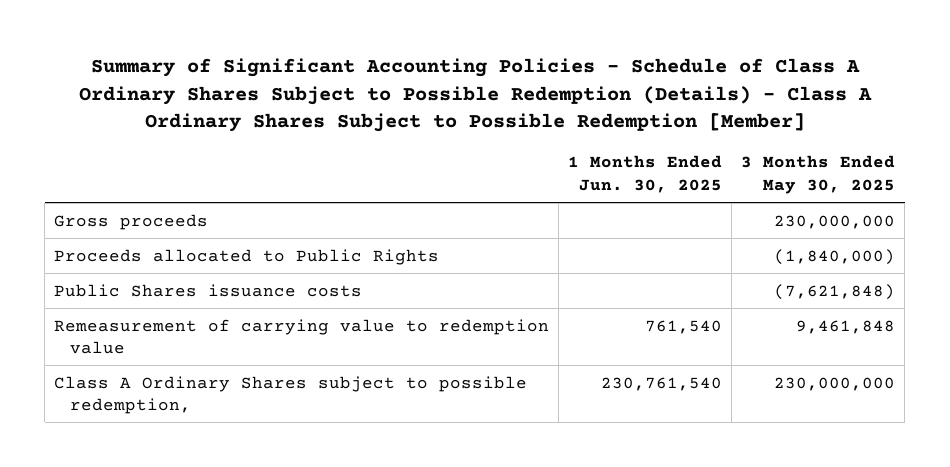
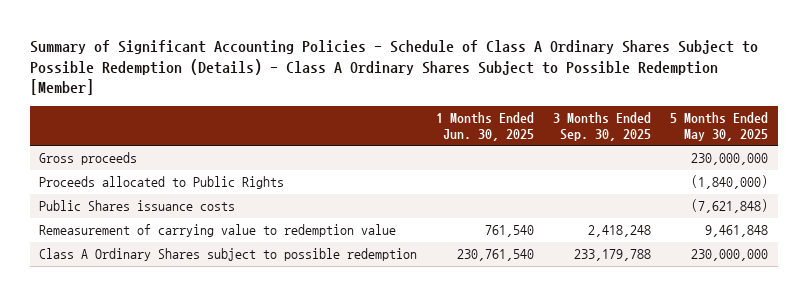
- | 1 Months Ended Jun. 30, 2025 | 3 Months Ended May 30, 2025
+ | 1 Months Ended Jun. 30, 2025 | 3 Months Ended Sep. 30, 2025 | 5 Months Ended May 30, 2025
- Class A Ordinary Shares subject to possible redemption, | 230,761,540 | 230,000,000
+ Class A Ordinary Shares subject to possible redemption | 230,761,540 | 233,179,788 | 230,000,000

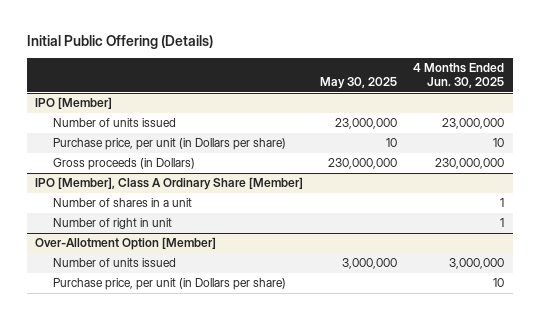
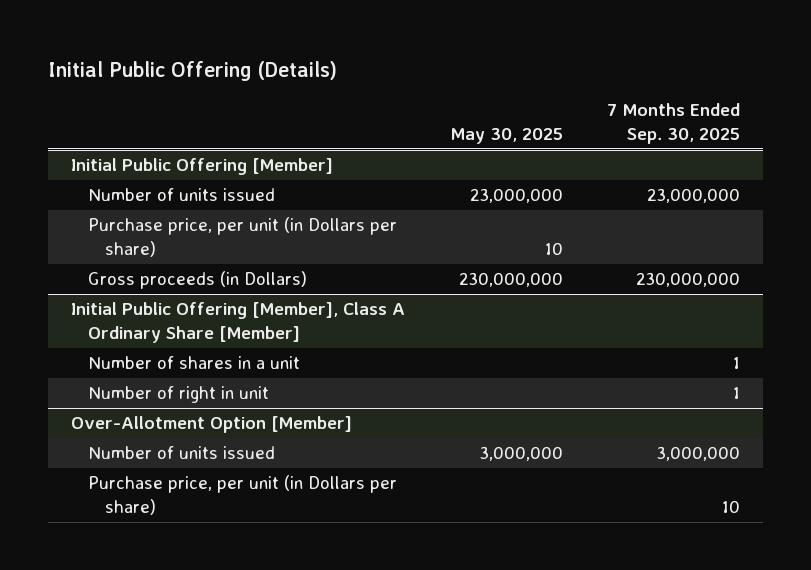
- | May 30, 2025 | 4 Months Ended Jun. 30, 2025
+ | May 30, 2025 | 7 Months Ended Sep. 30, 2025
- IPO [Member]
+ Initial Public Offering [Member]
- IPO [Member], Class A Ordinary Share [Member]
+ Initial Public Offering [Member], Class A Ordinary Share [Member]

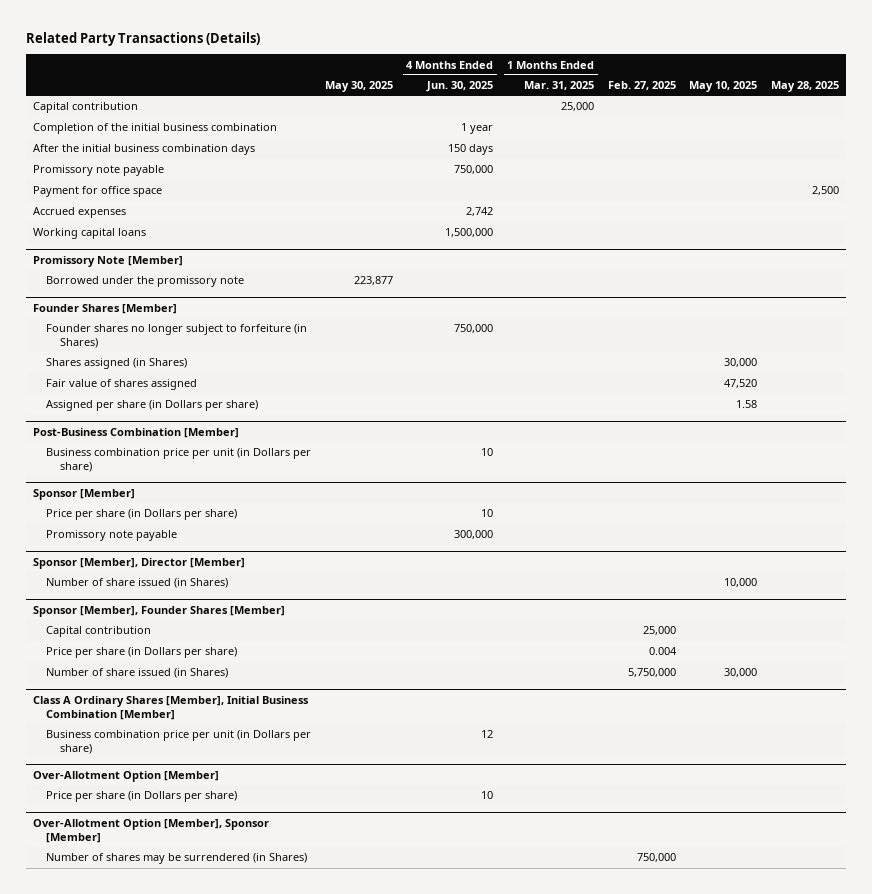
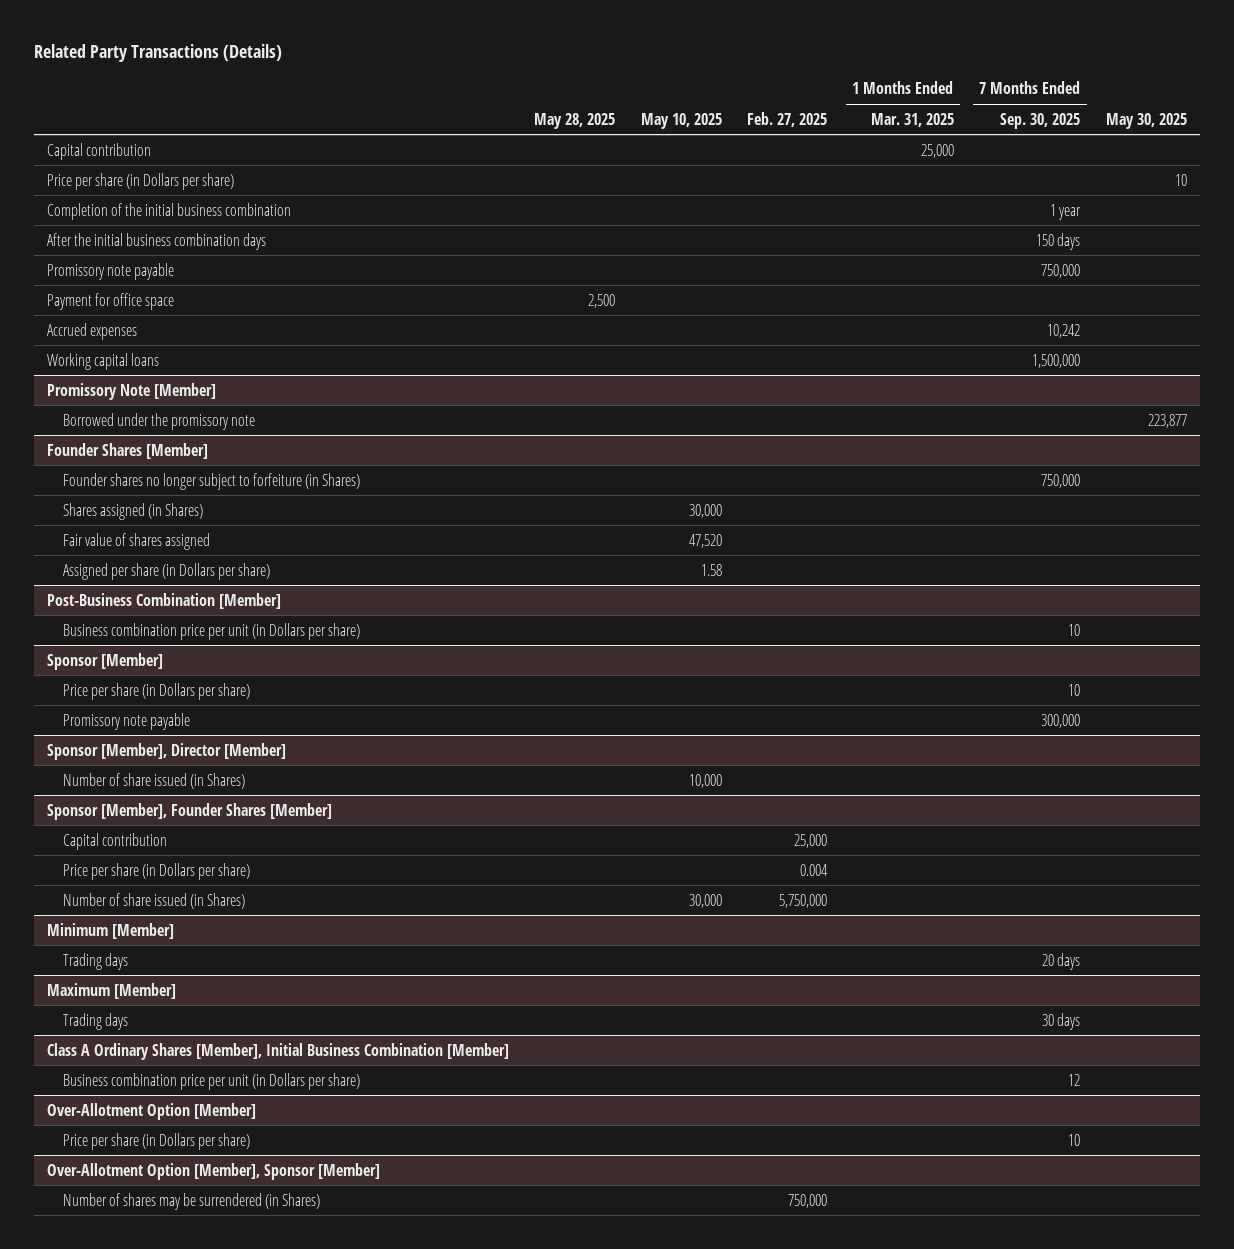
- | May 30, 2025 | 4 Months Ended Jun. 30, 2025 | 1 Months Ended Mar. 31, 2025 | Feb. 27, 2025 | May 10, 2025 | May 28, 2025
+ | May 28, 2025 | May 10, 2025 | Feb. 27, 2025 | 1 Months Ended Mar. 31, 2025 | 7 Months Ended Sep. 30, 2025 | May 30, 2025
+ Price per share (in Dollars per share) | | | | | | 10
+ Minimum [Member]
+ Trading days | | | | | 20 days |
+ Maximum [Member]
+ Trading days | | | | | 30 days |

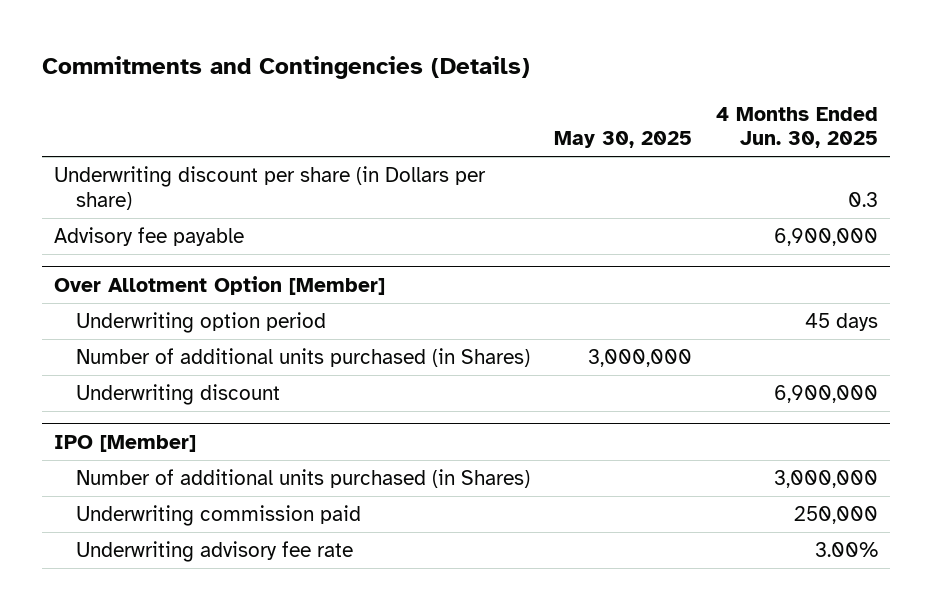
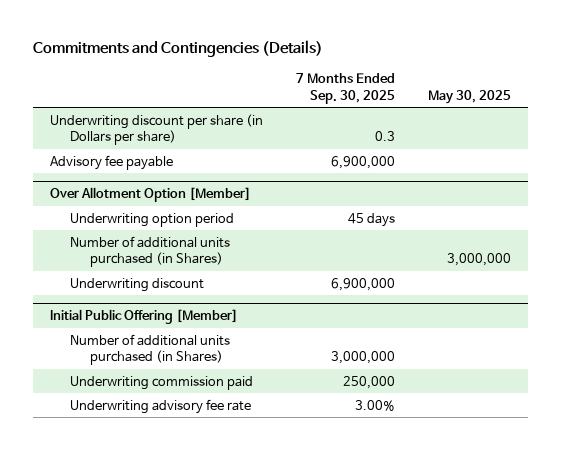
- | May 30, 2025 | 4 Months Ended Jun. 30, 2025
+ | 7 Months Ended Sep. 30, 2025 | May 30, 2025
- IPO [Member]
+ Initial Public Offering [Member]

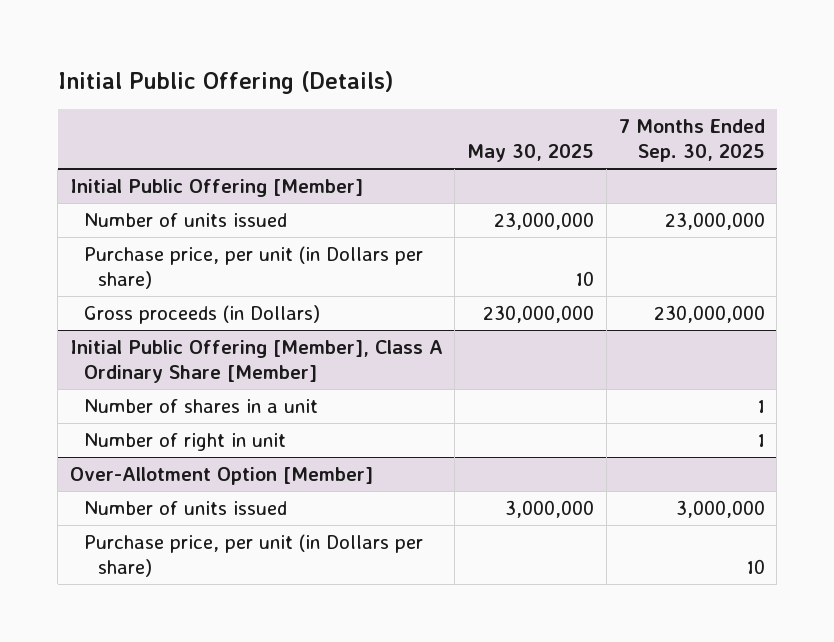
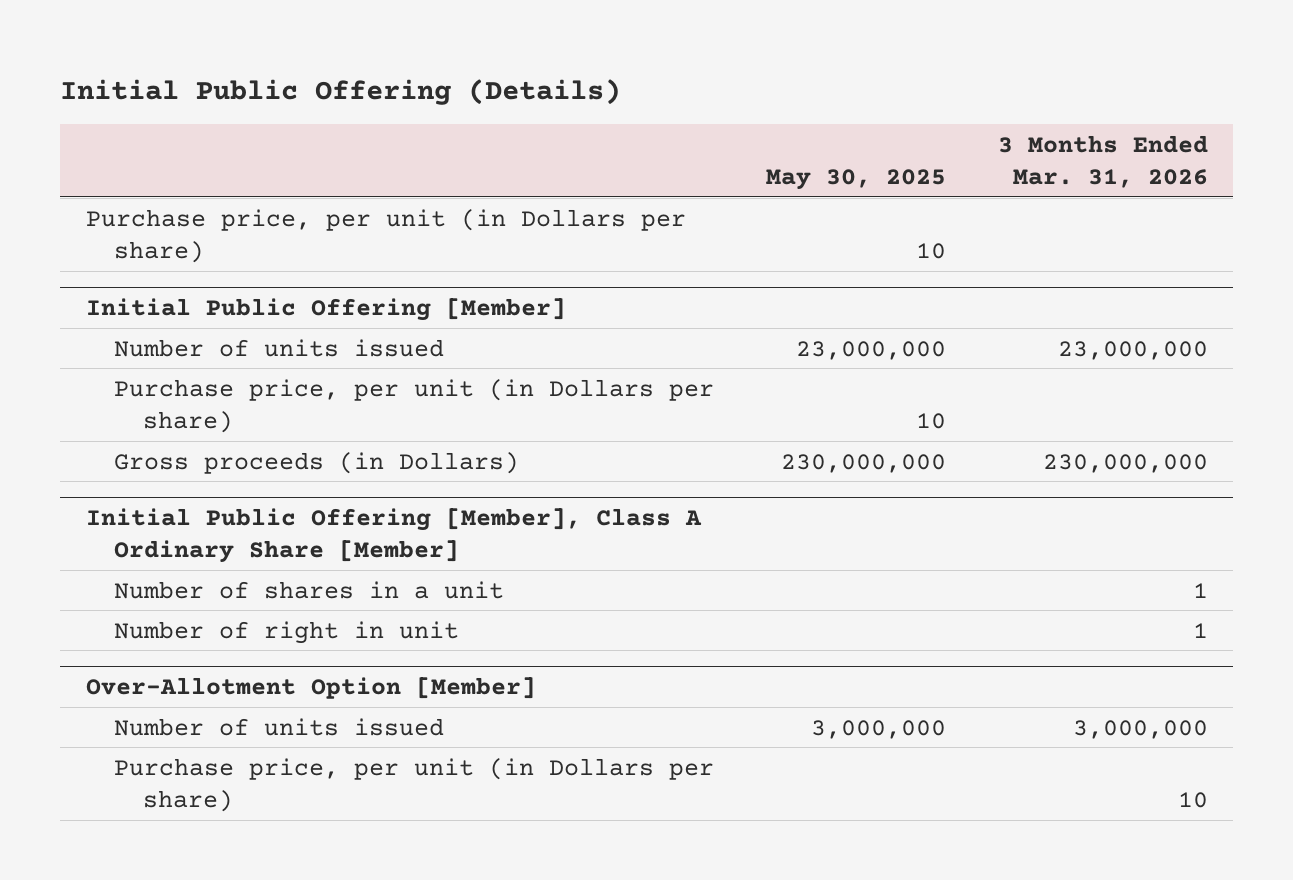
- | May 30, 2025 | 7 Months Ended Sep. 30, 2025
+ | May 30, 2025 | 3 Months Ended Mar. 31, 2026
+ Purchase price, per unit (in Dollars per share) | 10 |

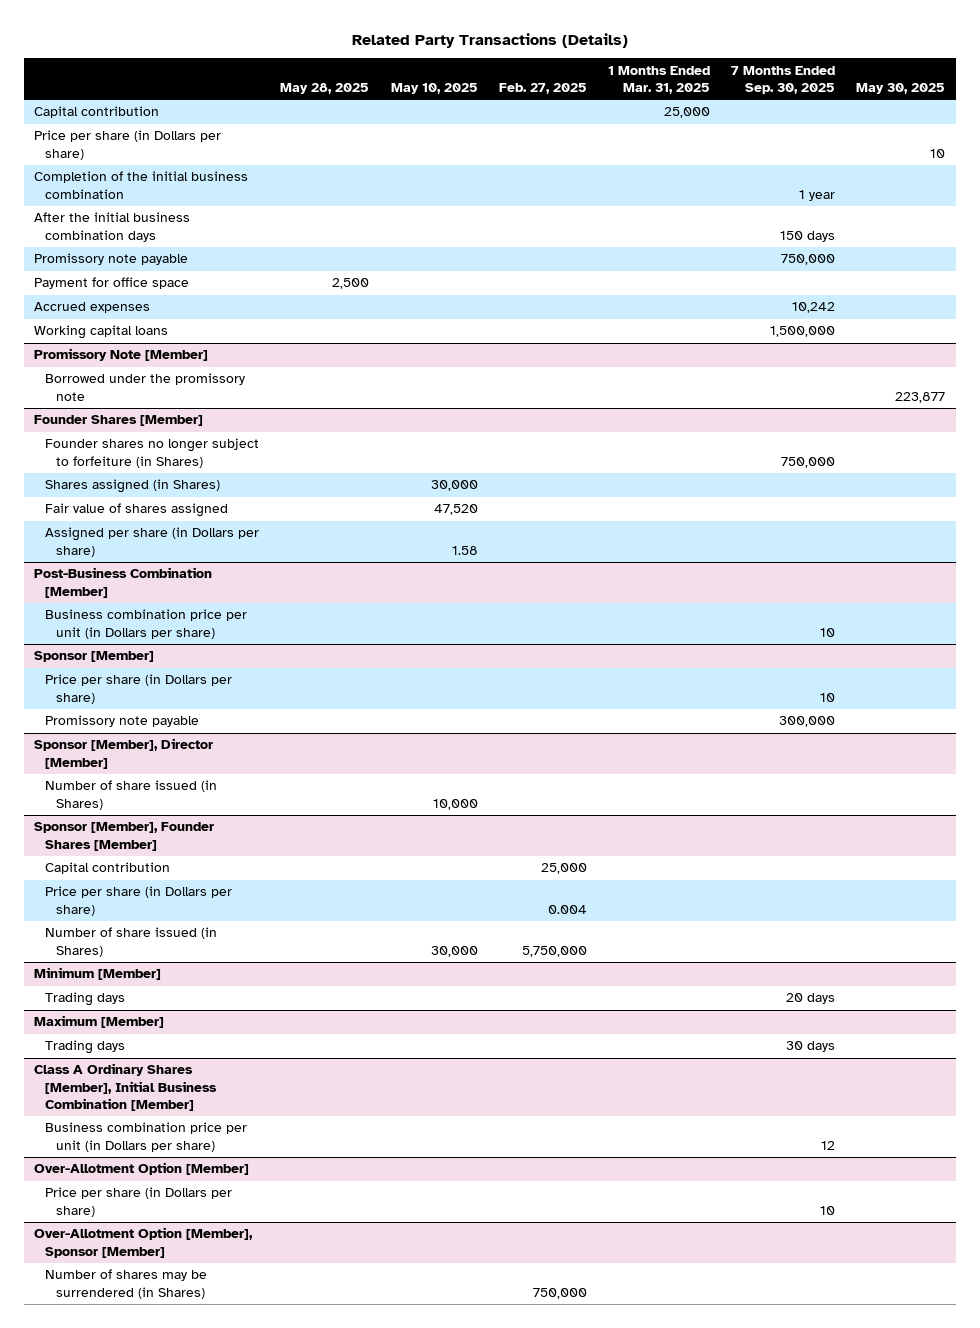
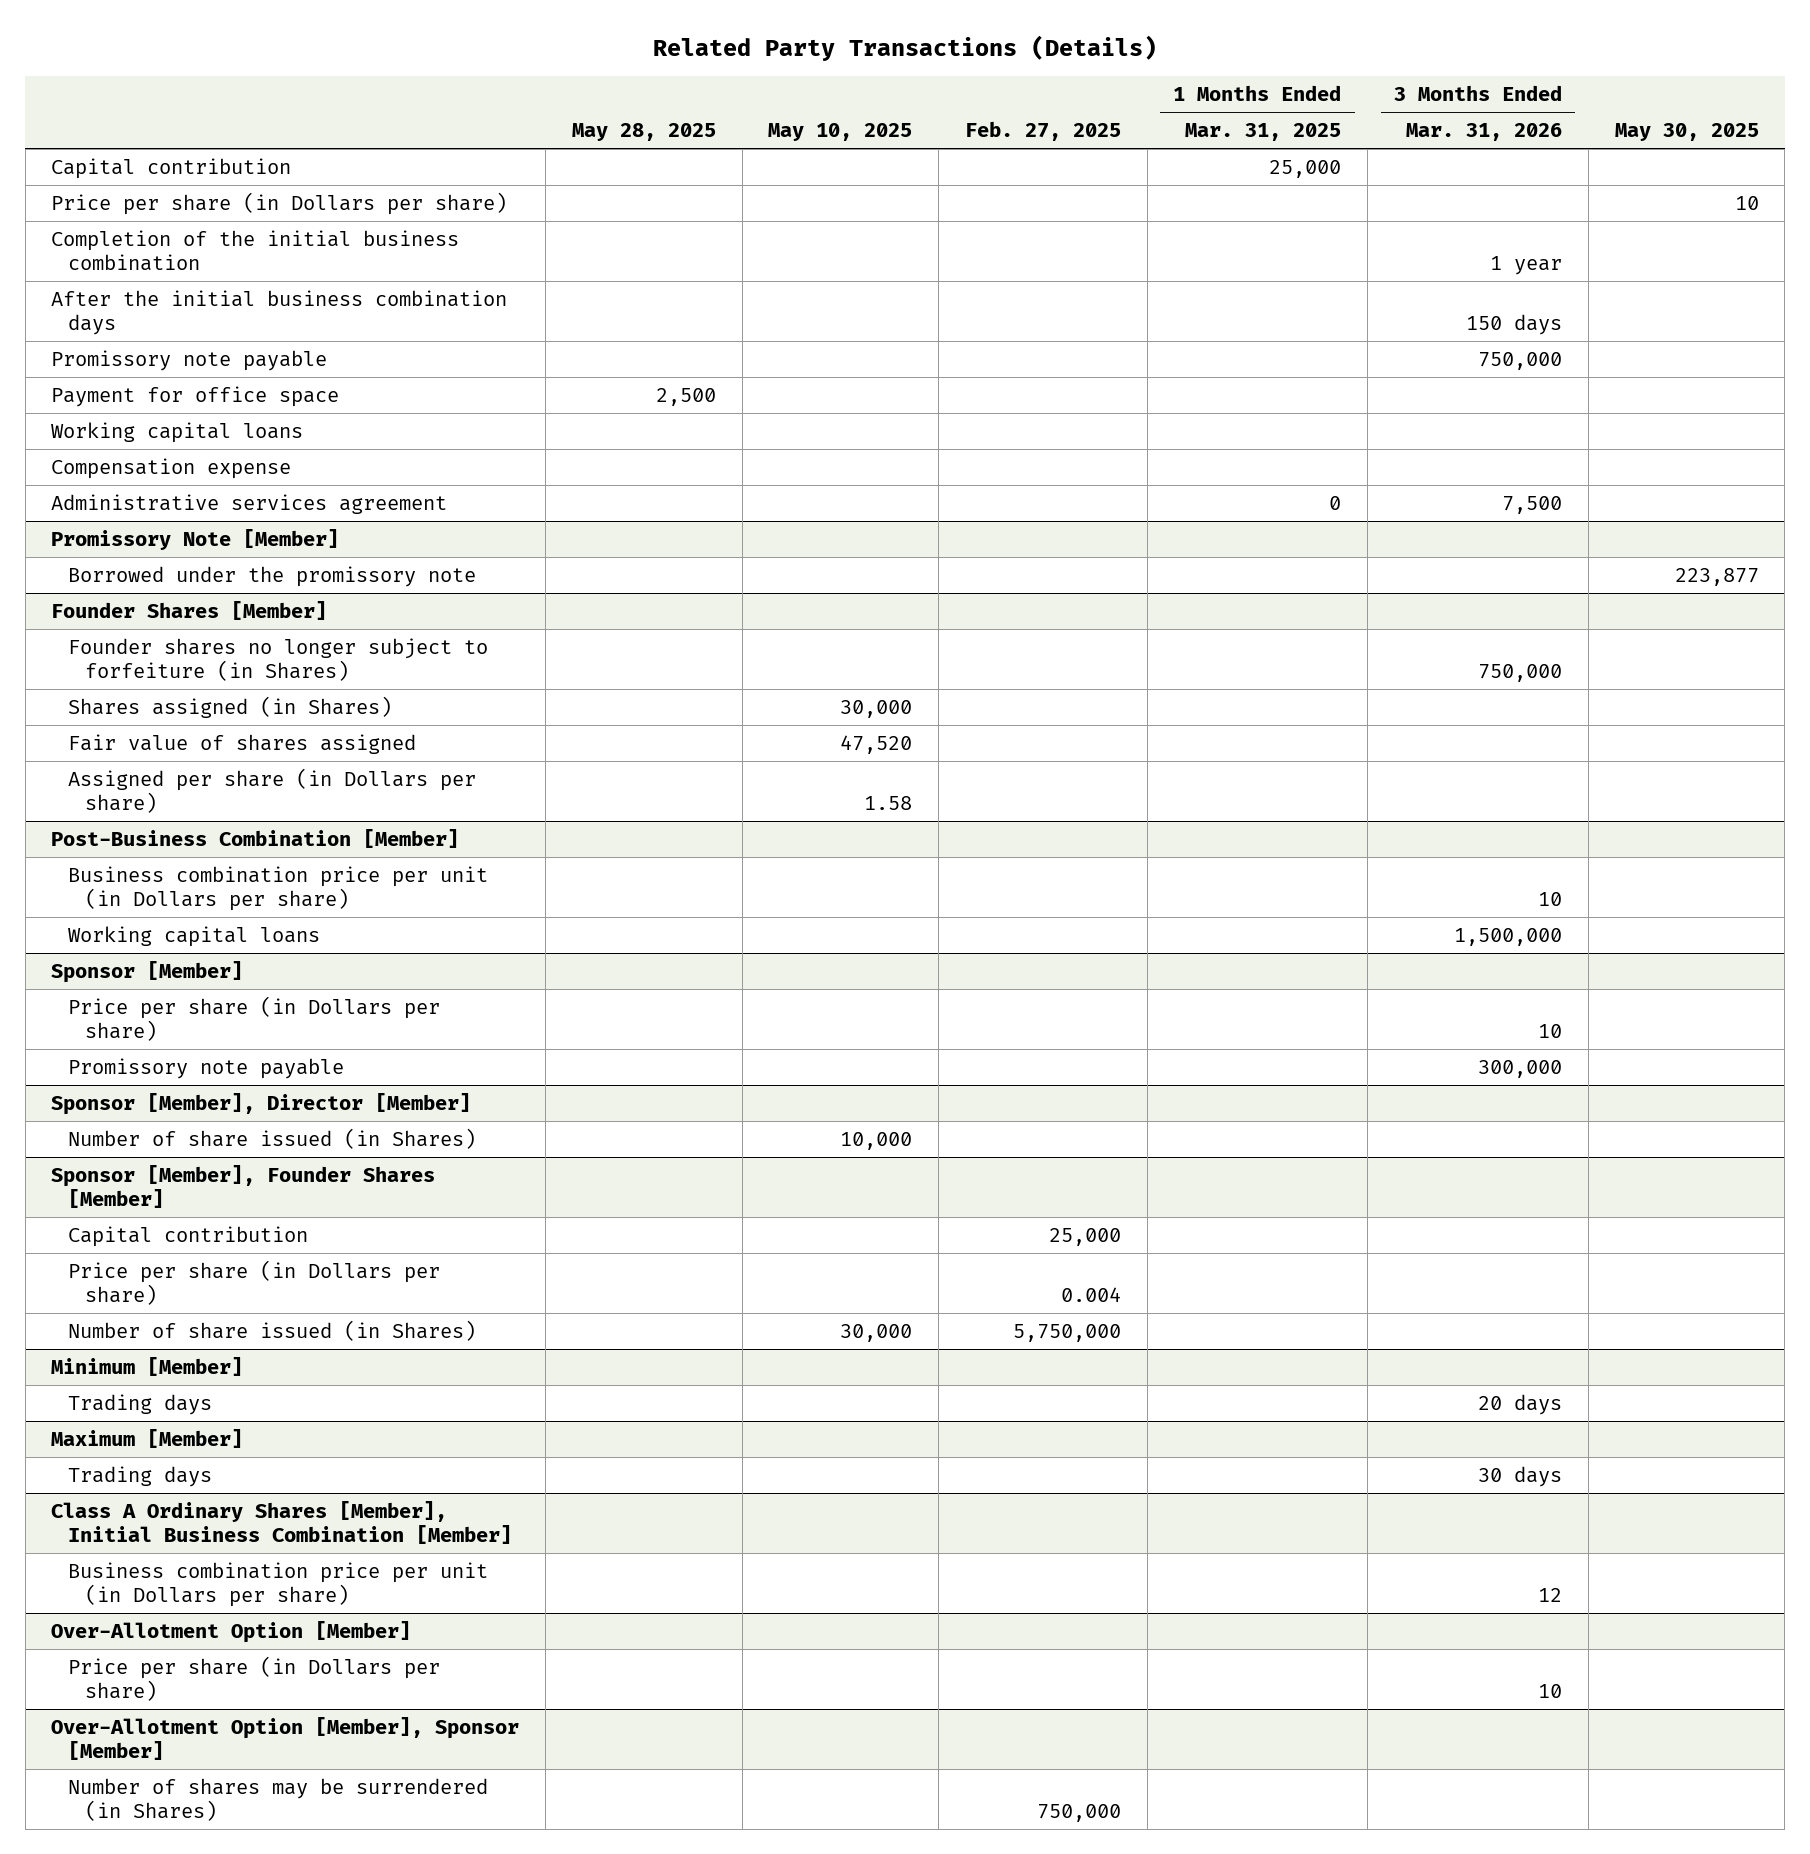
- | May 28, 2025 | May 10, 2025 | Feb. 27, 2025 | 1 Months Ended Mar. 31, 2025 | 7 Months Ended Sep. 30, 2025 | May 30, 2025
+ | May 28, 2025 | May 10, 2025 | Feb. 27, 2025 | 1 Months Ended Mar. 31, 2025 | 3 Months Ended Mar. 31, 2026 | May 30, 2025
- Accrued expenses | | | | | 10,242 |
+ Compensation expense
+ Administrative services agreement | | | | 0 | 7,500 |
@ Post-Business Combination [Member]
+ Working capital loans | | | | | 1,500,000 |

